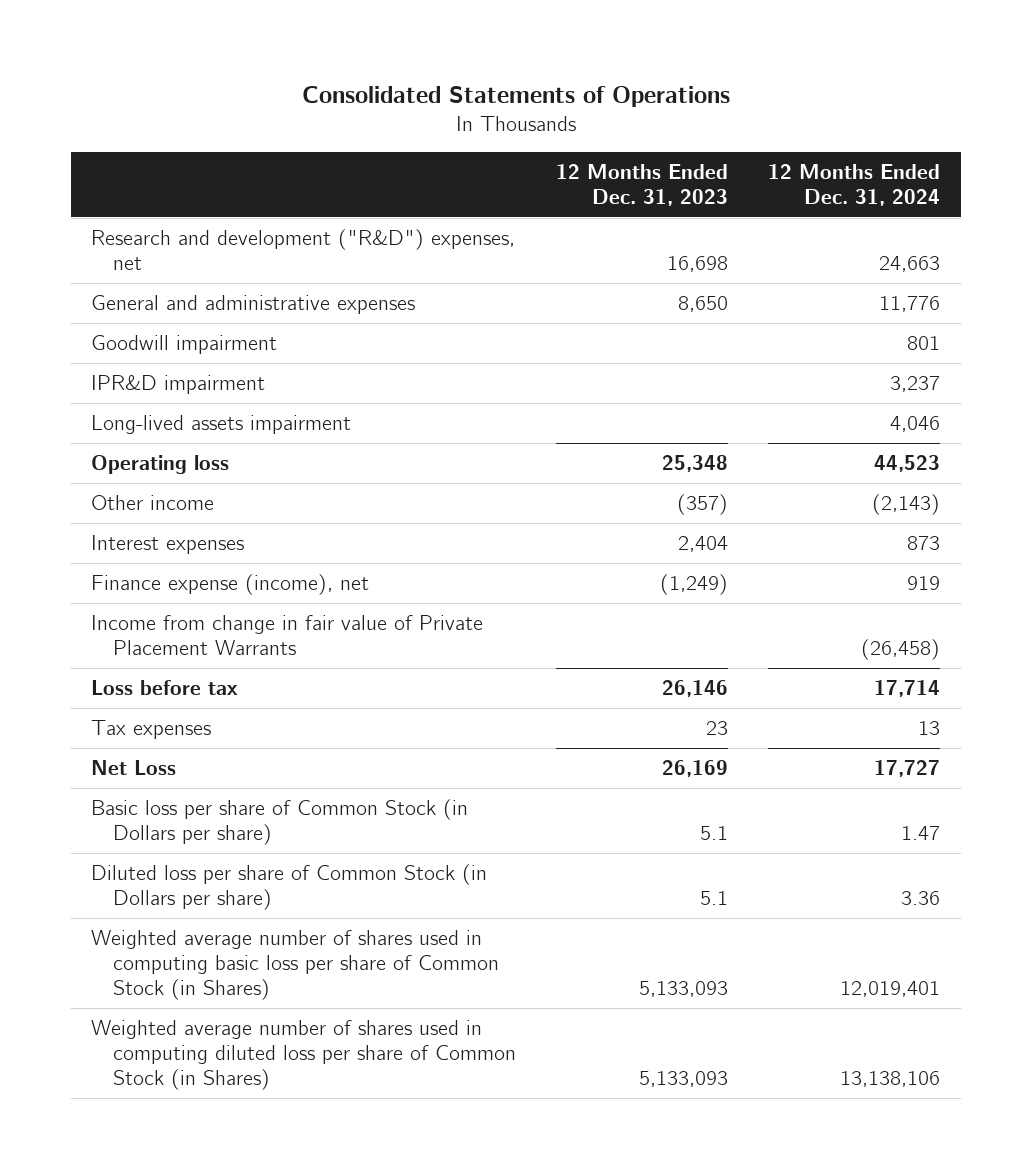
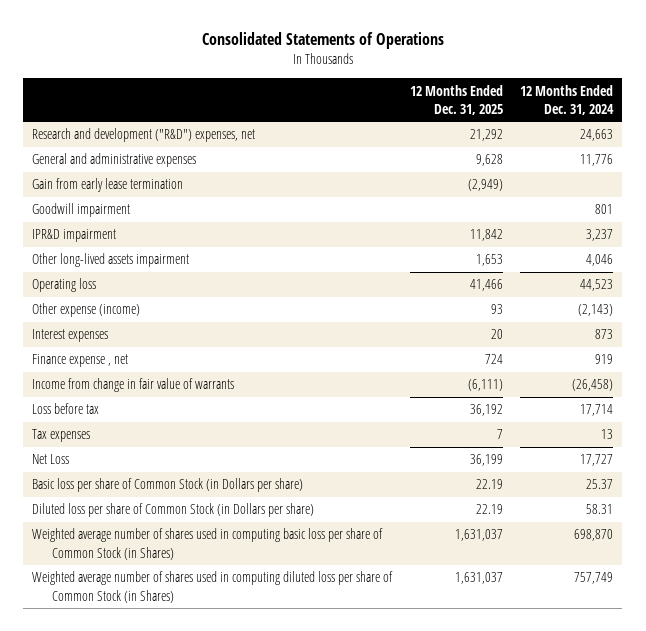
- | 12 Months Ended Dec. 31, 2023 | 12 Months Ended Dec. 31, 2024
+ | 12 Months Ended Dec. 31, 2025 | 12 Months Ended Dec. 31, 2024
+ Gain from early lease termination | (2,949) |
- Long-lived assets impairment | | 4,046
+ Other long-lived assets impairment | 1,653 | 4,046
- Other income | (357) | (2,143)
+ Other expense (income) | 93 | (2,143)
- Finance expense (income), net | (1,249) | 919
- Income from change in fair value of Private Placement Warrants | | (26,458)
+ Finance expense , net | 724 | 919
+ Income from change in fair value of warrants | (6,111) | (26,458)
- Basic loss per share of Common Stock (in Dollars per share) | 5.1 | 1.47
- Diluted loss per share of Common Stock (in Dollars per share) | 5.1 | 3.36
- Weighted average number of shares used in computing basic loss per share of Common Stock (in Shares) | 5,133,093 | 12,019,401
- Weighted average number of shares used in computing diluted loss per share of Common Stock (in Shares) | 5,133,093 | 13,138,106
+ Basic loss per share of Common Stock (in Dollars per share) | 22.19 | 25.37
+ Diluted loss per share of Common Stock (in Dollars per share) | 22.19 | 58.31
+ Weighted average number of shares used in computing basic loss per share of Common Stock (in Shares) | 1,631,037 | 698,870
+ Weighted average number of shares used in computing diluted loss per share of Common Stock (in Shares) | 1,631,037 | 757,749

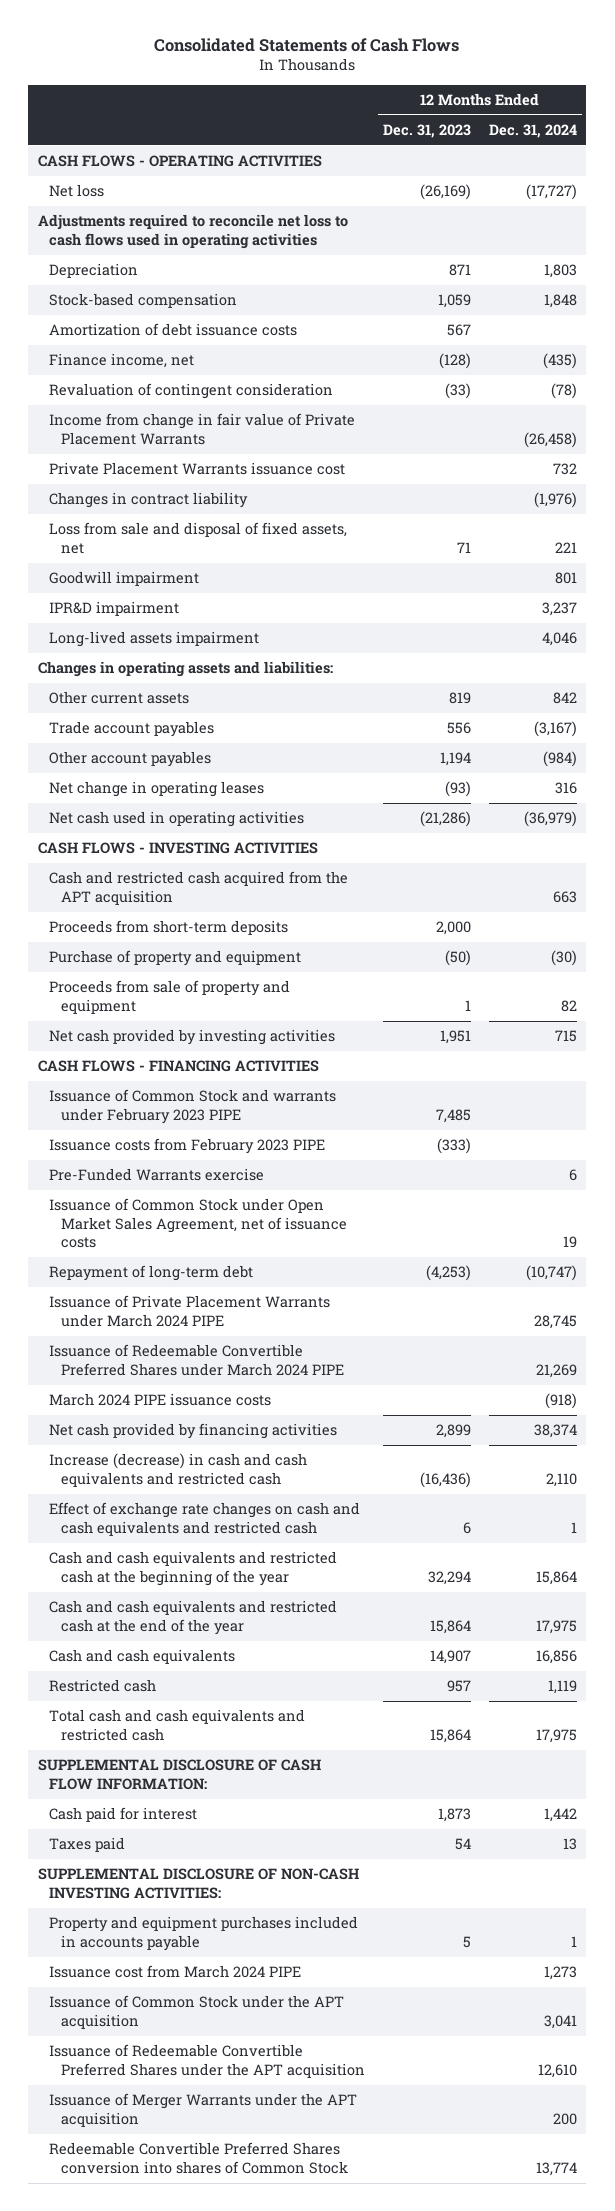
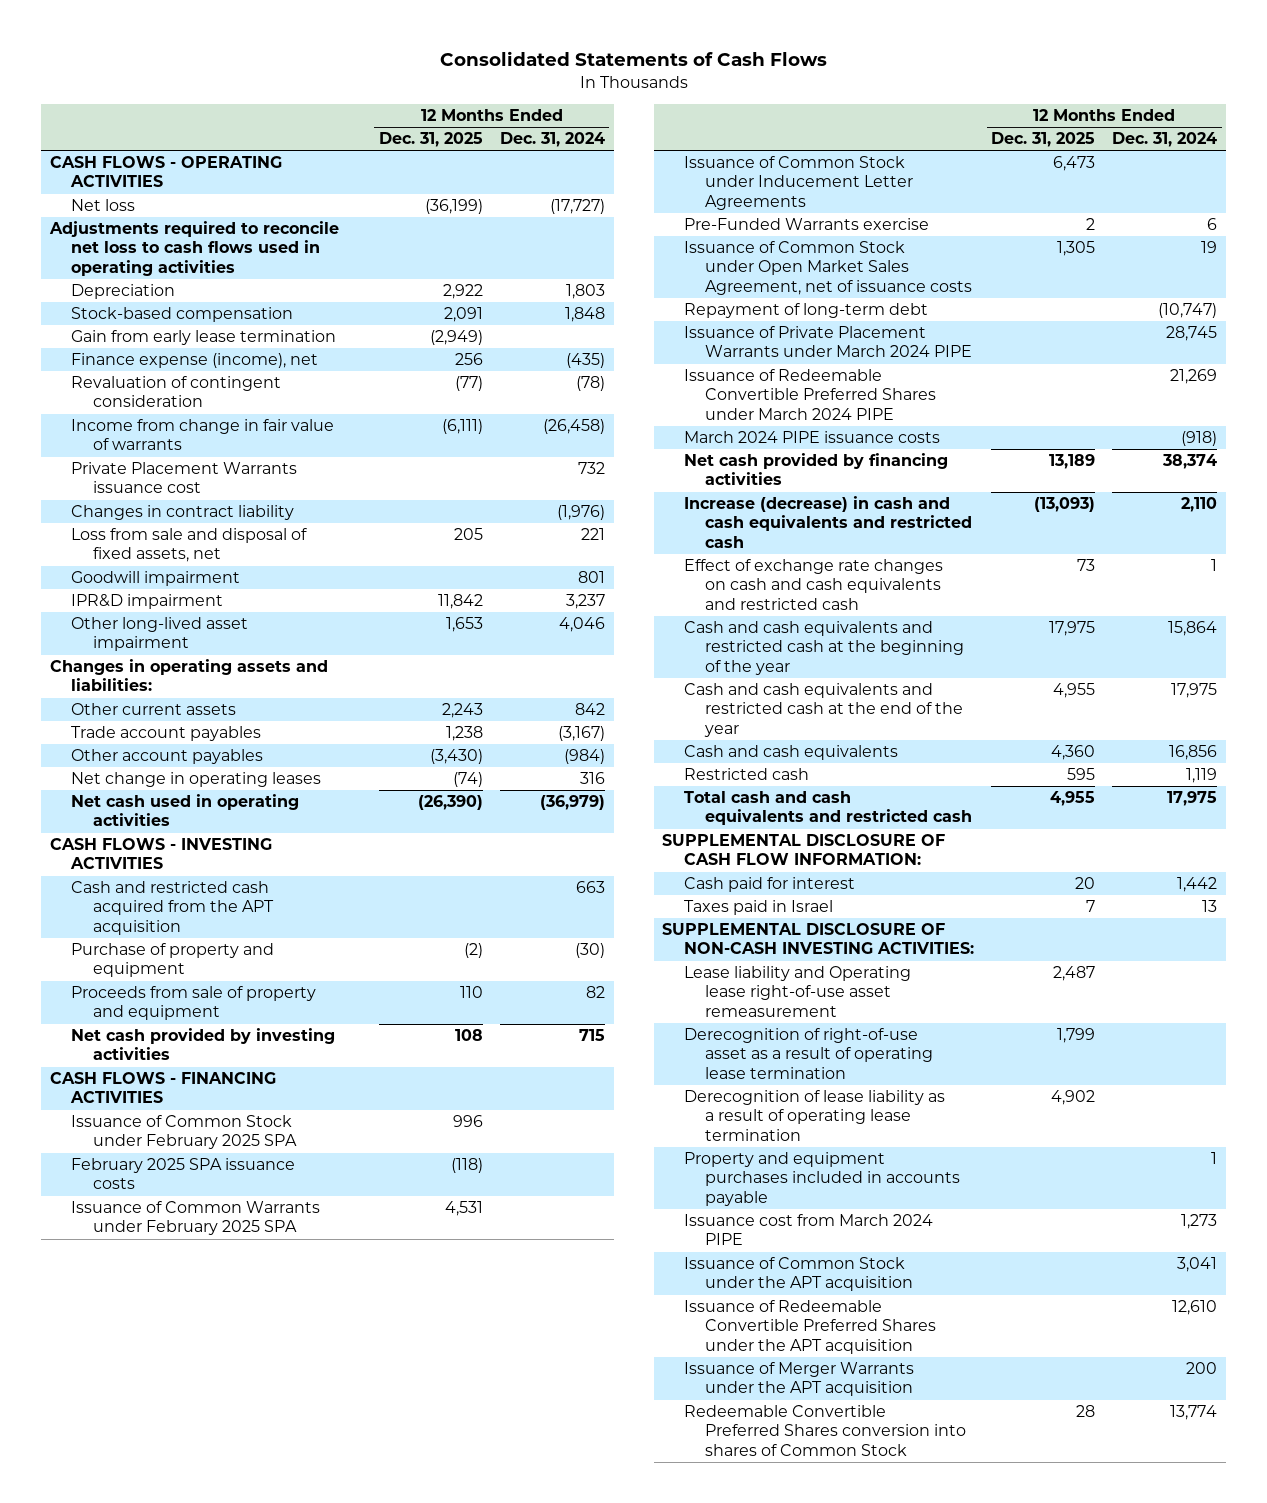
- | 12 Months Ended Dec. 31, 2023 | 12 Months Ended Dec. 31, 2024
+ | 12 Months Ended Dec. 31, 2025 | 12 Months Ended Dec. 31, 2024
- Amortization of debt issuance costs | 567 |
- Finance income, net | (128) | (435)
+ Gain from early lease termination | (2,949) |
+ Finance expense (income), net | 256 | (435)
- Income from change in fair value of Private Placement Warrants | | (26,458)
+ Income from change in fair value of warrants | (6,111) | (26,458)
- Long-lived assets impairment | | 4,046
+ Other long-lived asset impairment | 1,653 | 4,046
- Proceeds from short-term deposits | 2,000 |
- Issuance of Common Stock and warrants under February 2023 PIPE | 7,485 |
- Issuance costs from February 2023 PIPE | (333) |
+ Issuance of Common Stock under February 2025 SPA | 996 |
+ February 2025 SPA issuance costs | (118) |
+ Issuance of Common Warrants under February 2025 SPA | 4,531 |
+ Issuance of Common Stock under Inducement Letter Agreements | 6,473 |
- Taxes paid | 54 | 13
+ Taxes paid in Israel | 7 | 13
+ Lease liability and Operating lease right-of-use asset remeasurement | 2,487 |
+ Derecognition of right-of-use asset as a result of operating lease termination | 1,799 |
+ Derecognition of lease liability as a result of operating lease termination | 4,902 |

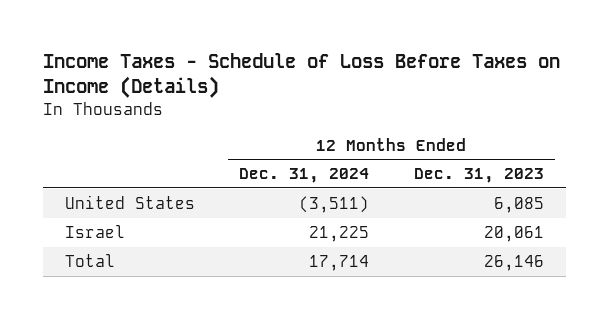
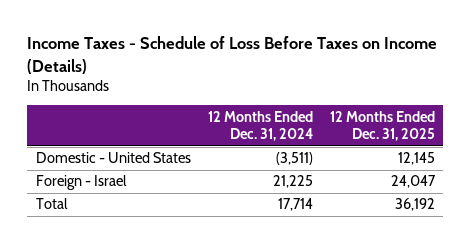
- | 12 Months Ended Dec. 31, 2024 | 12 Months Ended Dec. 31, 2023
+ | 12 Months Ended Dec. 31, 2024 | 12 Months Ended Dec. 31, 2025
- United States | (3,511) | 6,085
- Israel | 21,225 | 20,061
+ Domestic - United States | (3,511) | 12,145
+ Foreign - Israel | 21,225 | 24,047

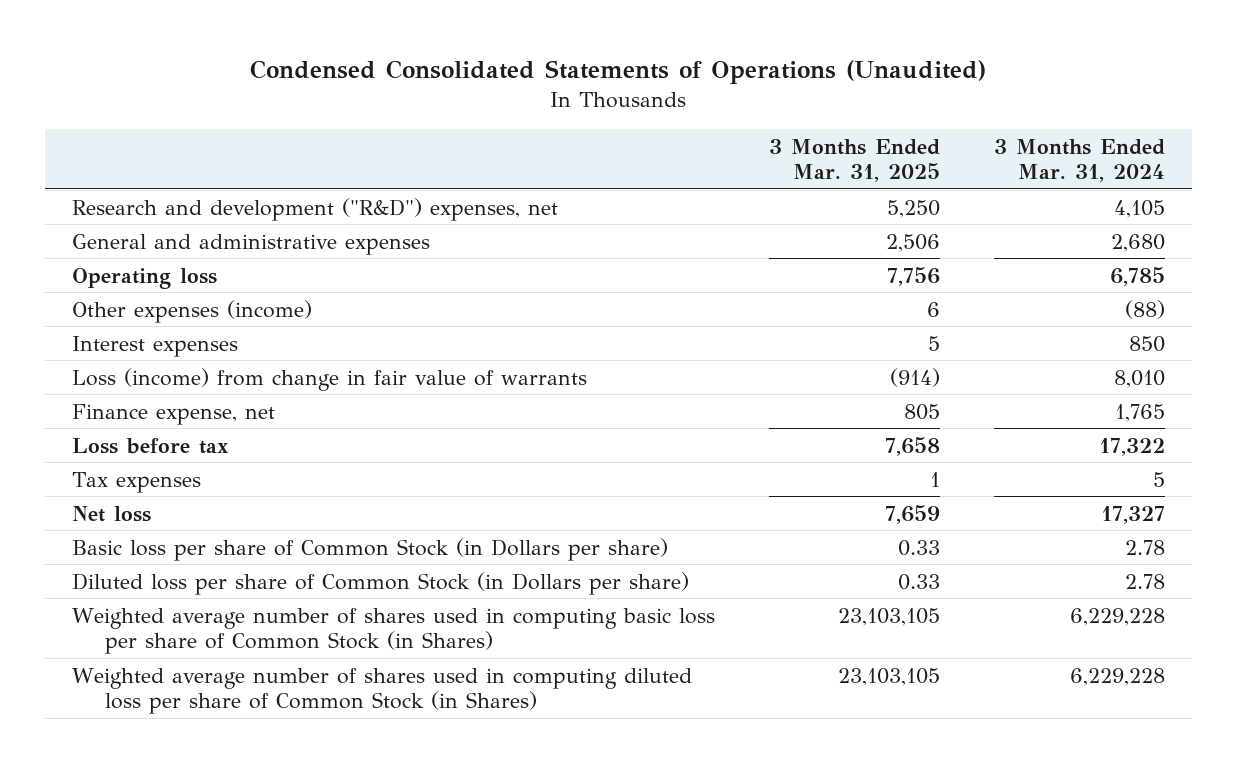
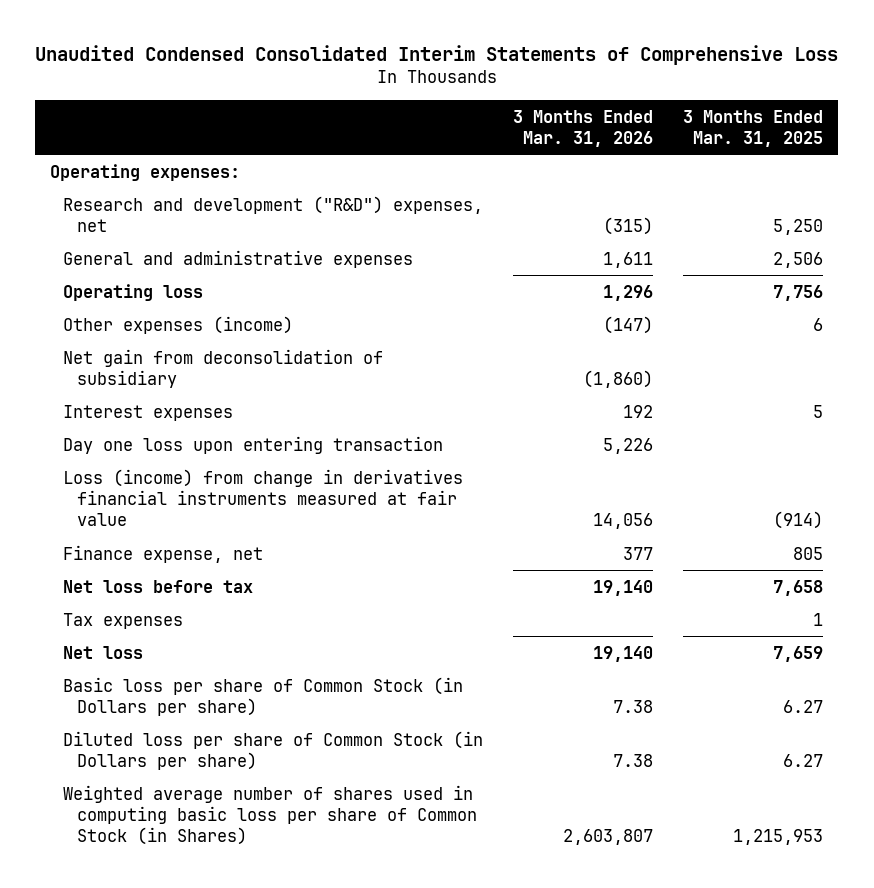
- Condensed Consolidated Statements of Operations (Unaudited)
+ Unaudited Condensed Consolidated Interim Statements of Comprehensive Loss
- | 3 Months Ended Mar. 31, 2025 | 3 Months Ended Mar. 31, 2024
+ | 3 Months Ended Mar. 31, 2026 | 3 Months Ended Mar. 31, 2025
+ Operating expenses:
+ Net gain from deconsolidation of subsidiary | (1,860) |
- Loss (income) from change in fair value of warrants | (914) | 8,010
+ Day one loss upon entering transaction | 5,226 |
+ Loss (income) from change in derivatives financial instruments measured at fair value | 14,056 | (914)
- Loss before tax | 7,658 | 17,322
+ Net loss before tax | 19,140 | 7,658
- Basic loss per share of Common Stock (in Dollars per share) | 0.33 | 2.78
- Diluted loss per share of Common Stock (in Dollars per share) | 0.33 | 2.78
- Weighted average number of shares used in computing basic loss per share of Common Stock (in Shares) | 23,103,105 | 6,229,228
- Weighted average number of shares used in computing diluted loss per share of Common Stock (in Shares) | 23,103,105 | 6,229,228
+ Basic loss per share of Common Stock (in Dollars per share) | 7.38 | 6.27
+ Diluted loss per share of Common Stock (in Dollars per share) | 7.38 | 6.27
+ Weighted average number of shares used in computing basic loss per share of Common Stock (in Shares) | 2,603,807 | 1,215,953

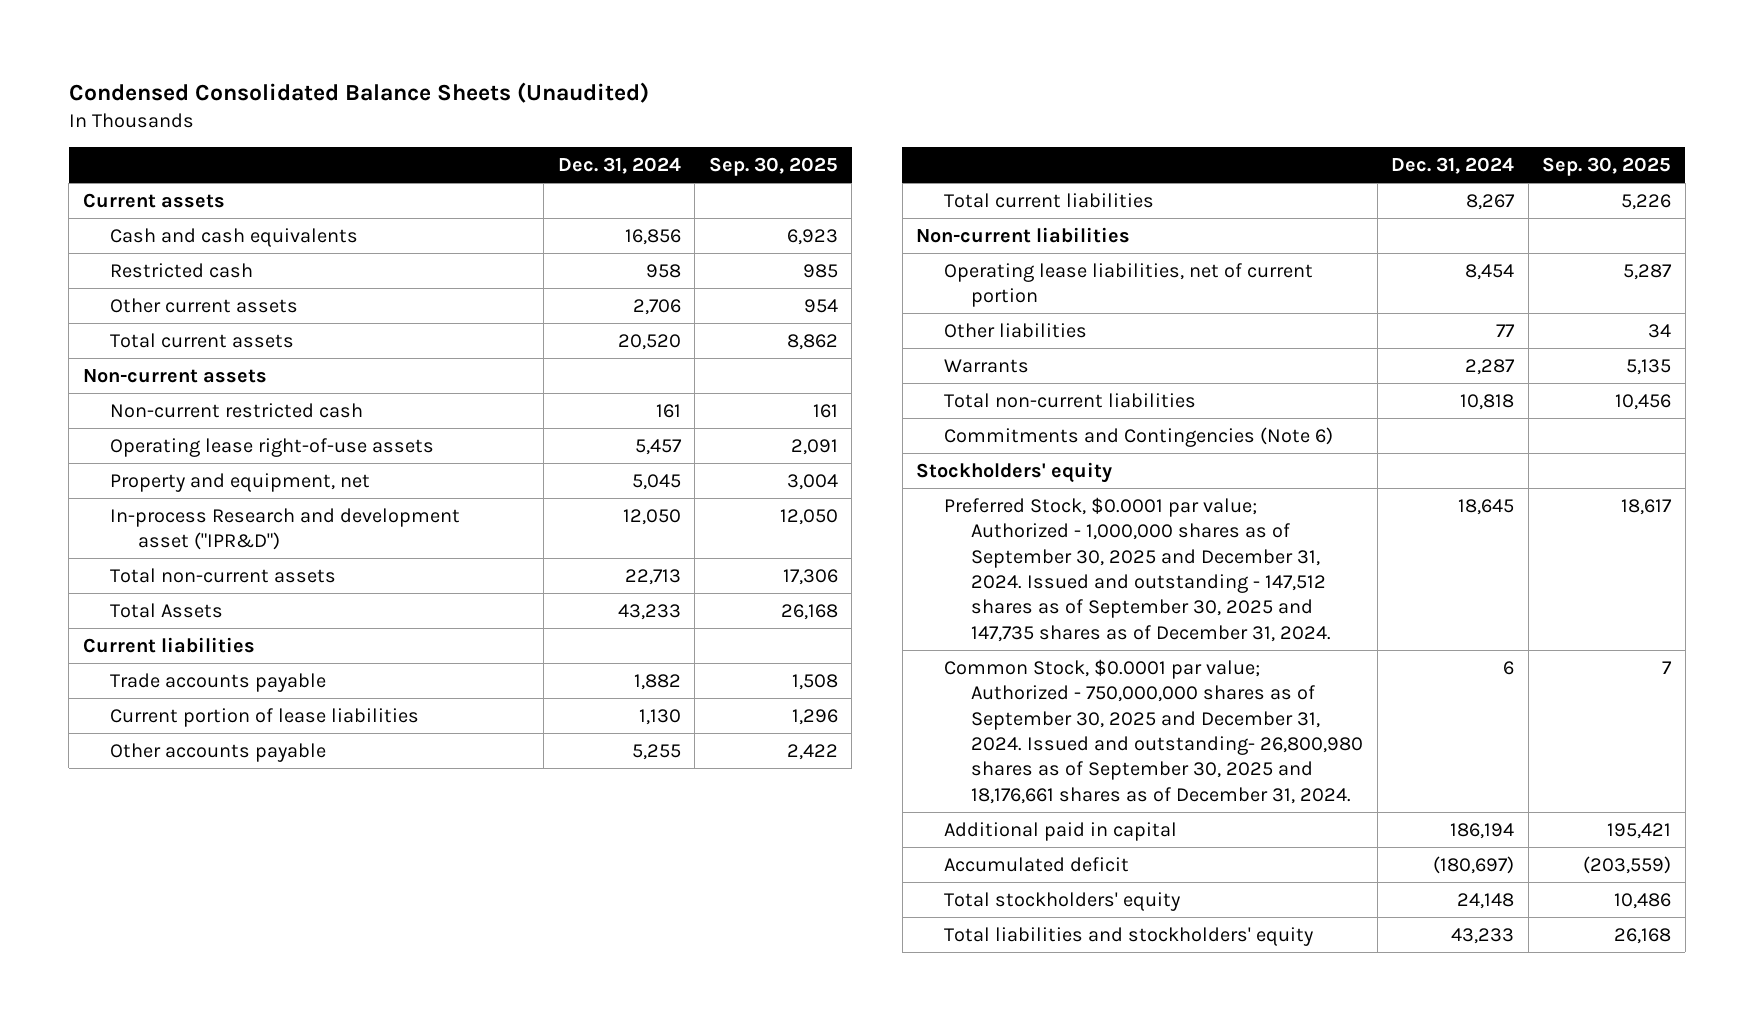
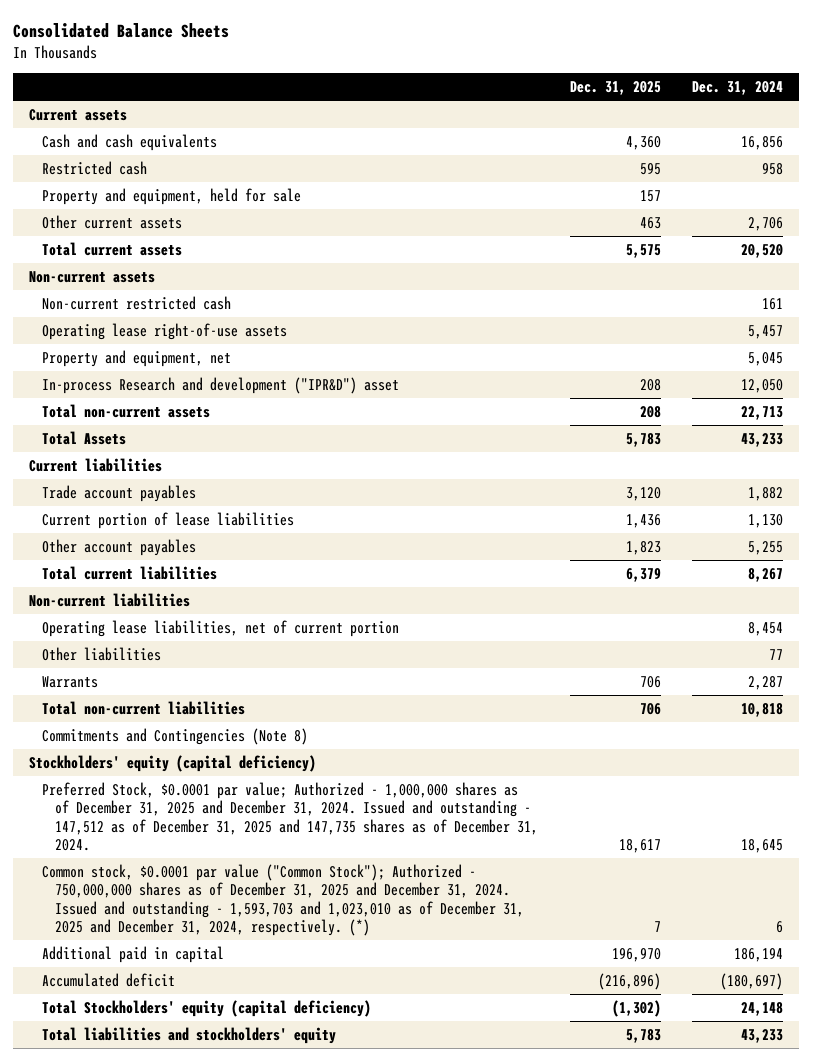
- Condensed Consolidated Balance Sheets (Unaudited)
+ Consolidated Balance Sheets
- | Dec. 31, 2024 | Sep. 30, 2025
+ | Dec. 31, 2025 | Dec. 31, 2024
+ Property and equipment, held for sale | 157 |
- In-process Research and development asset ("IPR&D") | 12,050 | 12,050
+ In-process Research and development ("IPR&D") asset | 208 | 12,050
- Trade accounts payable | 1,882 | 1,508
+ Trade account payables | 3,120 | 1,882
- Other accounts payable | 5,255 | 2,422
+ Other account payables | 1,823 | 5,255
- Commitments and Contingencies (Note 6)
- Stockholders' equity
- Preferred Stock, $0.0001 par value; Authorized - 1,000,000 shares as of September 30, 2025 and December 31, 2024. Issued and outstanding - 147,512 shares as of September 30, 2025 and 147,735 shares as of December 31, 2024. | 18,645 | 18,617
- Common Stock, $0.0001 par value; Authorized - 750,000,000 shares as of September 30, 2025 and December 31, 2024. Issued and outstanding- 26,800,980 shares as of September 30, 2025 and 18,176,661 shares as of December 31, 2024. | 6 | 7
+ Commitments and Contingencies (Note 8)
+ Stockholders' equity (capital deficiency)
+ Preferred Stock, $0.0001 par value; Authorized - 1,000,000 shares as of December 31, 2025 and December 31, 2024. Issued and outstanding - 147,512 as of December 31, 2025 and 147,735 shares as of December 31, 2024. | 18,617 | 18,645
+ Common stock, $0.0001 par value ("Common Stock"); Authorized - 750,000,000 shares as of December 31, 2025 and December 31, 2024. Issued and outstanding - 1,593,703 and 1,023,010 as of December 31, 2025 and December 31, 2024, respectively. (*) | 7 | 6
- Total stockholders' equity | 24,148 | 10,486
+ Total Stockholders' equity (capital deficiency) | (1,302) | 24,148

